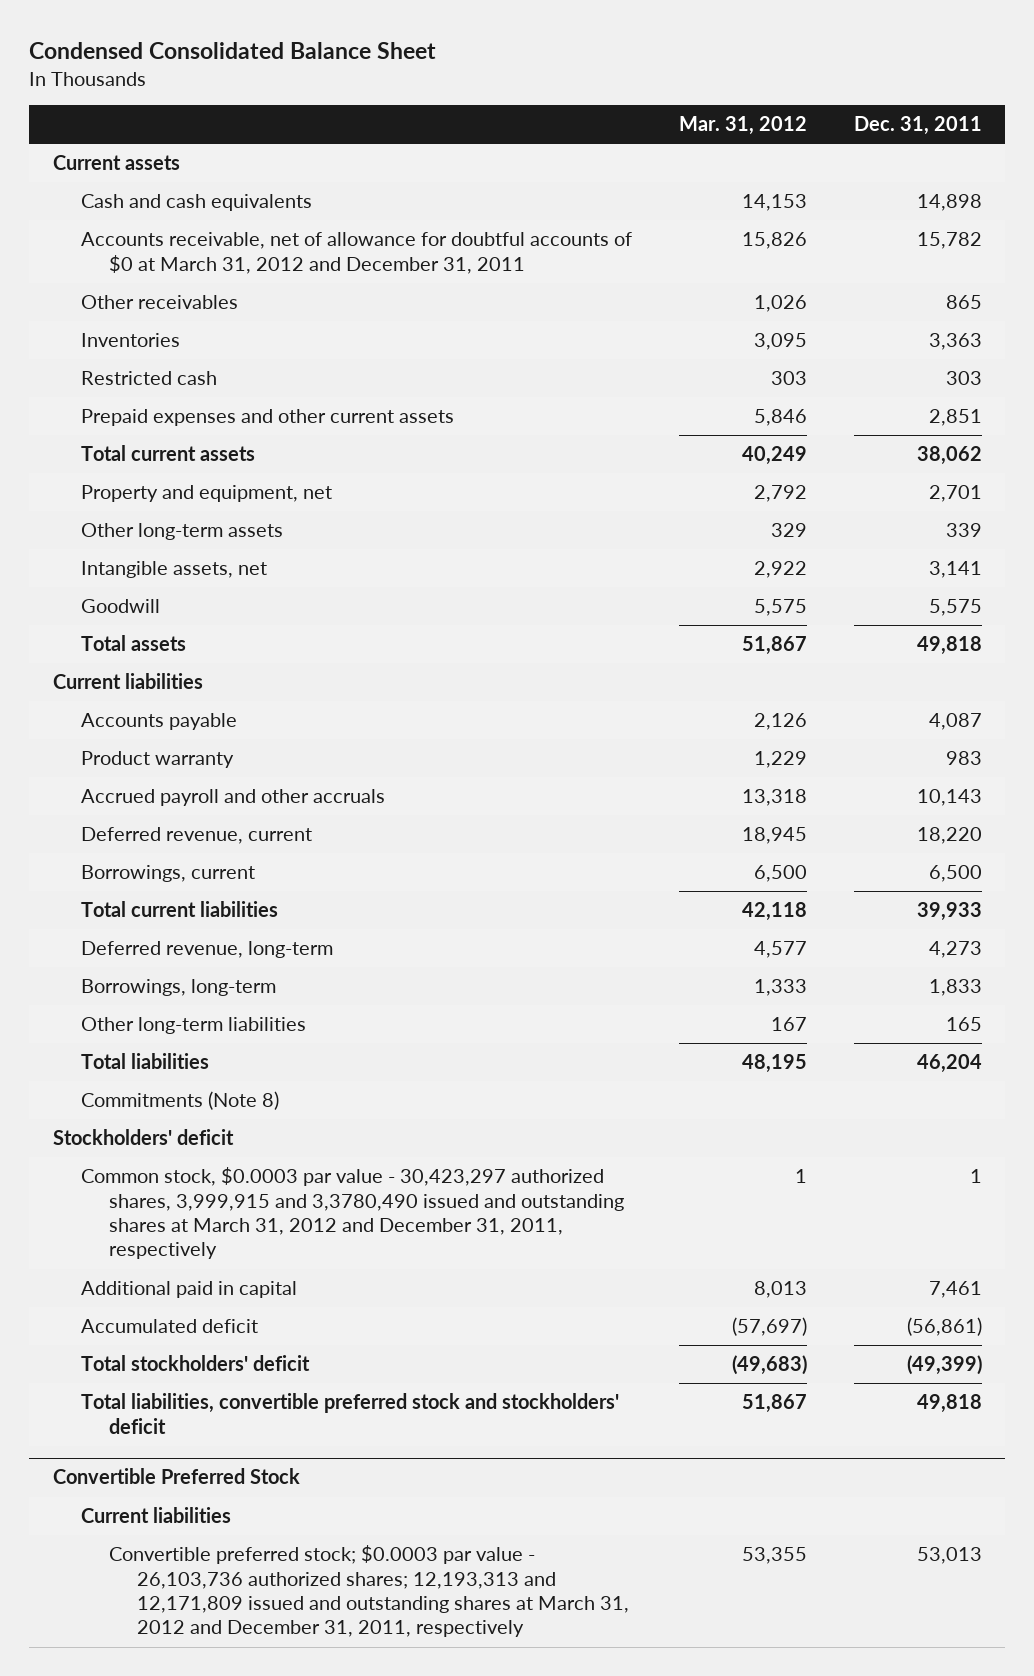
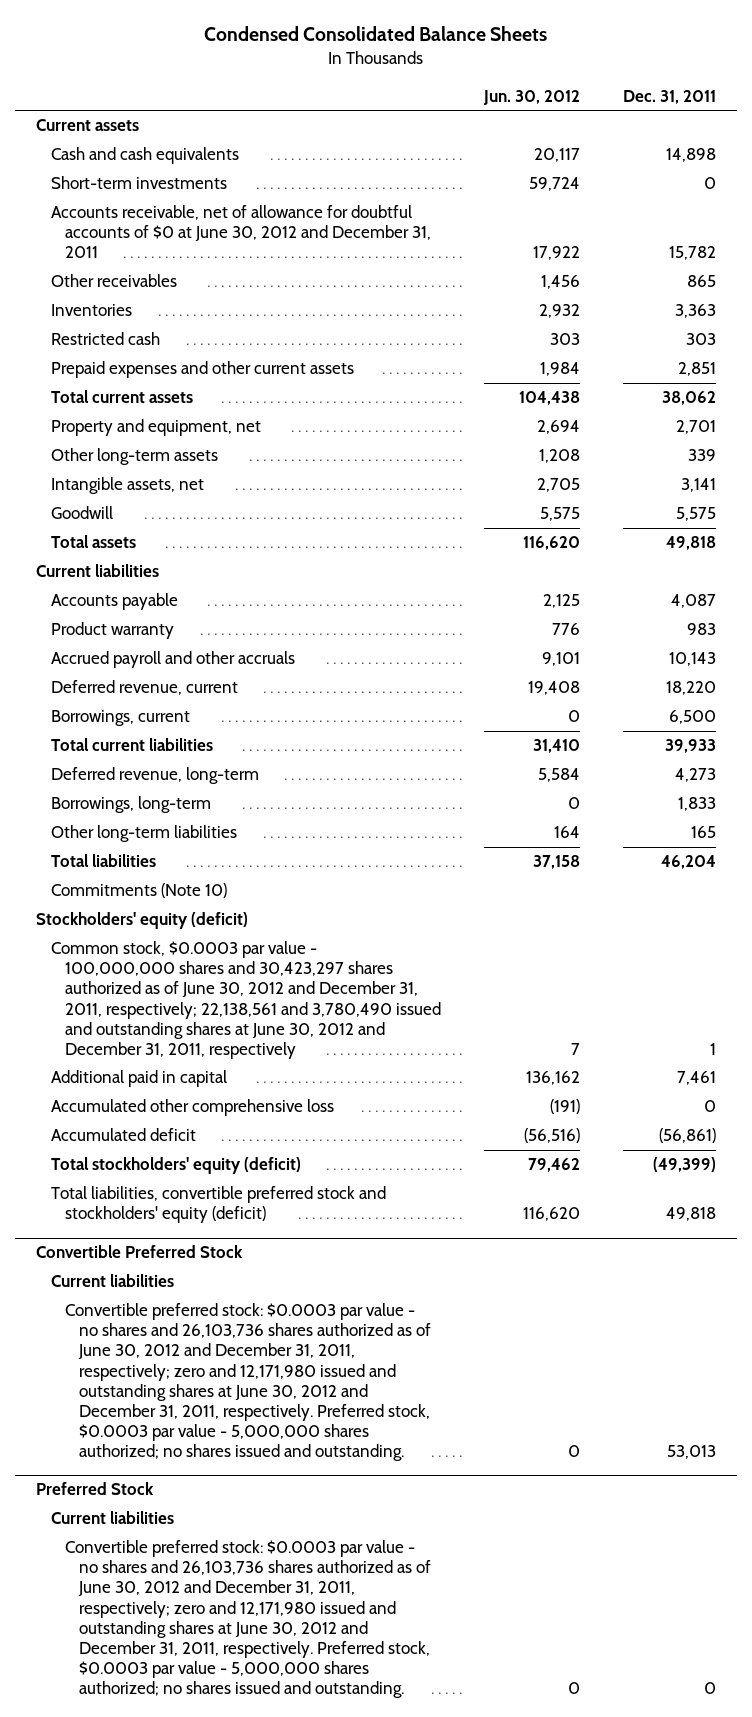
- Condensed Consolidated Balance Sheet
+ Condensed Consolidated Balance Sheets
- | Mar. 31, 2012 | Dec. 31, 2011
+ | Jun. 30, 2012 | Dec. 31, 2011
- Accounts receivable, net of allowance for doubtful accounts of $0 at March 31, 2012 and December 31, 2011 | 15,826 | 15,782
+ Short-term investments | 59,724 | 0
+ Accounts receivable, net of allowance for doubtful accounts of $0 at June 30, 2012 and December 31, 2011 | 17,922 | 15,782
- Commitments (Note 8)
- Stockholders' deficit
- Common stock, $0.0003 par value - 30,423,297 authorized shares, 3,999,915 and 3,3780,490 issued and outstanding shares at March 31, 2012 and December 31, 2011, respectively | 1 | 1
+ Commitments (Note 10)
+ Stockholders' equity (deficit)
+ Common stock, $0.0003 par value - 100,000,000 shares and 30,423,297 shares authorized as of June 30, 2012 and December 31, 2011, respectively; 22,138,561 and 3,780,490 issued and outstanding shares at June 30, 2012 and December 31, 2011, respectively | 7 | 1
+ Accumulated other comprehensive loss | (191) | 0
- Total stockholders' deficit | (49,683) | (49,399)
- Total liabilities, convertible preferred stock and stockholders' deficit | 51,867 | 49,818
+ Total stockholders' equity (deficit) | 79,462 | (49,399)
+ Total liabilities, convertible preferred stock and stockholders' equity (deficit) | 116,620 | 49,818
@ Convertible Preferred Stock
- Convertible preferred stock; $0.0003 par value - 26,103,736 authorized shares; 12,193,313 and 12,171,809 issued and outstanding shares at March 31, 2012 and December 31, 2011, respectively | 53,355 | 53,013
+ Convertible preferred stock: $0.0003 par value - no shares and 26,103,736 shares authorized as of June 30, 2012 and December 31, 2011, respectively; zero and 12,171,980 issued and outstanding shares at June 30, 2012 and December 31, 2011, respectively. Preferred stock, $0.0003 par value - 5,000,000 shares authorized; no shares issued and outstanding. | 0 | 53,013
+ Preferred Stock
+ Current liabilities
+ Convertible preferred stock: $0.0003 par value - no shares and 26,103,736 shares authorized as of June 30, 2012 and December 31, 2011, respectively; zero and 12,171,980 issued and outstanding shares at June 30, 2012 and December 31, 2011, respectively. Preferred stock, $0.0003 par value - 5,000,000 shares authorized; no shares issued and outstanding. | 0 | 0

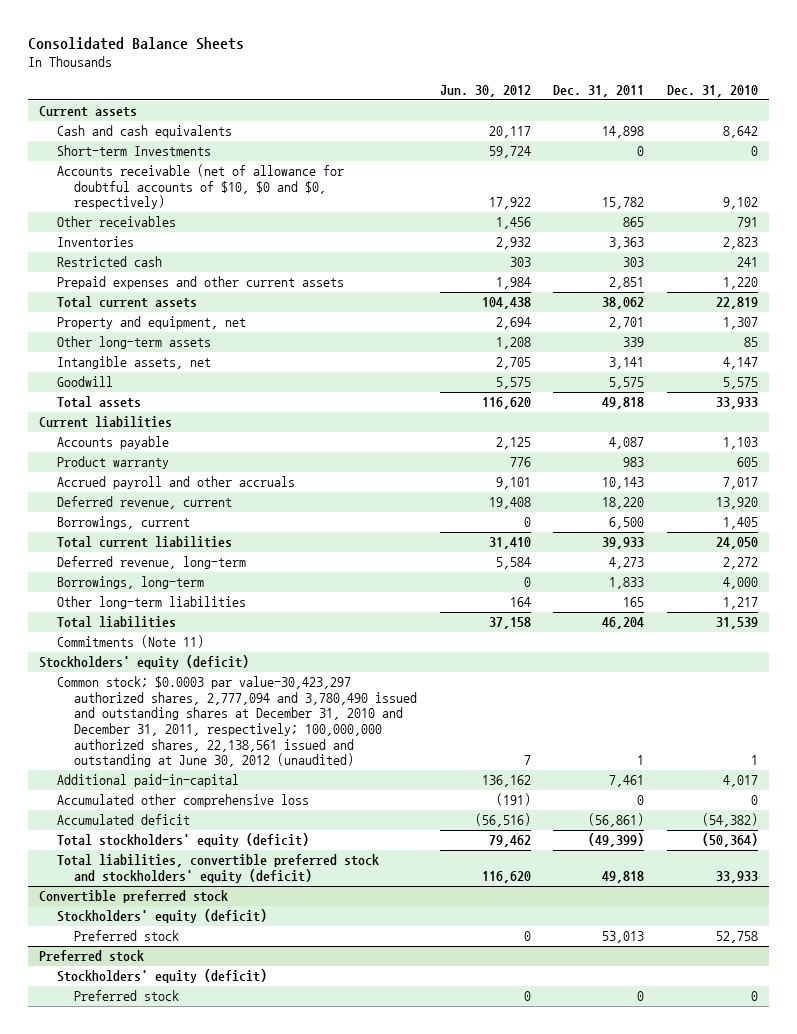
- Condensed Consolidated Balance Sheets
+ Consolidated Balance Sheets
- | Jun. 30, 2012 | Dec. 31, 2011
+ | Jun. 30, 2012 | Dec. 31, 2011 | Dec. 31, 2010
- Short-term investments | 59,724 | 0
- Accounts receivable, net of allowance for doubtful accounts of $0 at June 30, 2012 and December 31, 2011 | 17,922 | 15,782
+ Short-term Investments | 59,724 | 0 | 0
+ Accounts receivable (net of allowance for doubtful accounts of $10, $0 and $0, respectively) | 17,922 | 15,782 | 9,102
- Commitments (Note 10)
+ Commitments (Note 11)
- Common stock, $0.0003 par value - 100,000,000 shares and 30,423,297 shares authorized as of June 30, 2012 and December 31, 2011, respectively; 22,138,561 and 3,780,490 issued and outstanding shares at June 30, 2012 and December 31, 2011, respectively | 7 | 1
- Additional paid in capital | 136,162 | 7,461
+ Common stock; $0.0003 par value-30,423,297 authorized shares, 2,777,094 and 3,780,490 issued and outstanding shares at December 31, 2010 and December 31, 2011, respectively; 100,000,000 authorized shares, 22,138,561 issued and outstanding at June 30, 2012 (unaudited) | 7 | 1 | 1
+ Additional paid-in-capital | 136,162 | 7,461 | 4,017
- Convertible Preferred Stock
- Current liabilities
- Convertible preferred stock: $0.0003 par value - no shares and 26,103,736 shares authorized as of June 30, 2012 and December 31, 2011, respectively; zero and 12,171,980 issued and outstanding shares at June 30, 2012 and December 31, 2011, respectively. Preferred stock, $0.0003 par value - 5,000,000 shares authorized; no shares issued and outstanding. | 0 | 53,013
- Preferred Stock
- Current liabilities
- Convertible preferred stock: $0.0003 par value - no shares and 26,103,736 shares authorized as of June 30, 2012 and December 31, 2011, respectively; zero and 12,171,980 issued and outstanding shares at June 30, 2012 and December 31, 2011, respectively. Preferred stock, $0.0003 par value - 5,000,000 shares authorized; no shares issued and outstanding. | 0 | 0
+ Convertible preferred stock
+ Stockholders' equity (deficit)
+ Preferred stock | 0 | 53,013 | 52,758
+ Preferred stock
+ Stockholders' equity (deficit)
+ Preferred stock | 0 | 0 | 0

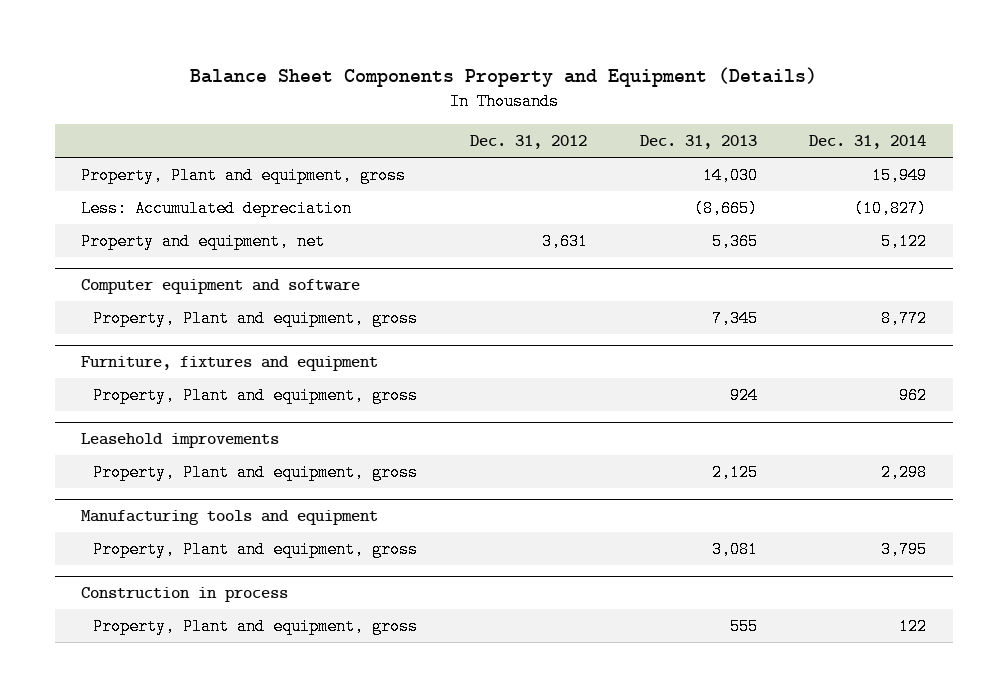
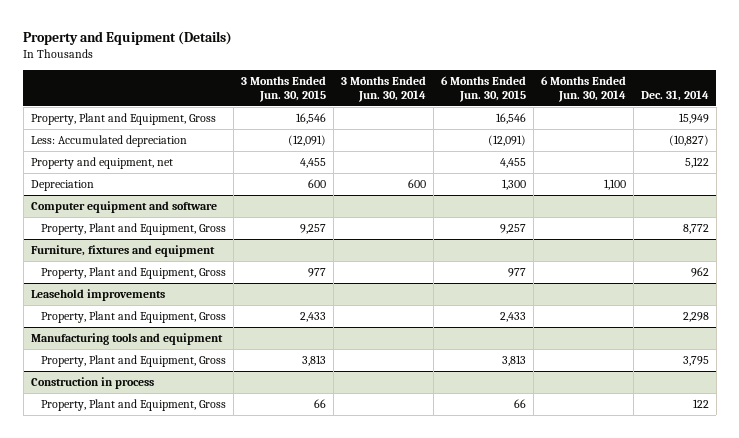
- Balance Sheet Components Property and Equipment (Details)
+ Property and Equipment (Details)
- | Dec. 31, 2012 | Dec. 31, 2013 | Dec. 31, 2014
+ | 3 Months Ended Jun. 30, 2015 | 3 Months Ended Jun. 30, 2014 | 6 Months Ended Jun. 30, 2015 | 6 Months Ended Jun. 30, 2014 | Dec. 31, 2014
- Property, Plant and equipment, gross | | 14,030 | 15,949
+ Property, Plant and Equipment, Gross | 16,546 | | 16,546 | | 15,949
+ Depreciation | 600 | 600 | 1,300 | 1,100 |
@ Computer equipment and software
- Property, Plant and equipment, gross | | 7,345 | 8,772
+ Property, Plant and Equipment, Gross | 9,257 | | 9,257 | | 8,772
@ Furniture, fixtures and equipment
- Property, Plant and equipment, gross | | 924 | 962
+ Property, Plant and Equipment, Gross | 977 | | 977 | | 962
@ Leasehold improvements
- Property, Plant and equipment, gross | | 2,125 | 2,298
+ Property, Plant and Equipment, Gross | 2,433 | | 2,433 | | 2,298
@ Manufacturing tools and equipment
- Property, Plant and equipment, gross | | 3,081 | 3,795
+ Property, Plant and Equipment, Gross | 3,813 | | 3,813 | | 3,795
@ Construction in process
- Property, Plant and equipment, gross | | 555 | 122
+ Property, Plant and Equipment, Gross | 66 | | 66 | | 122

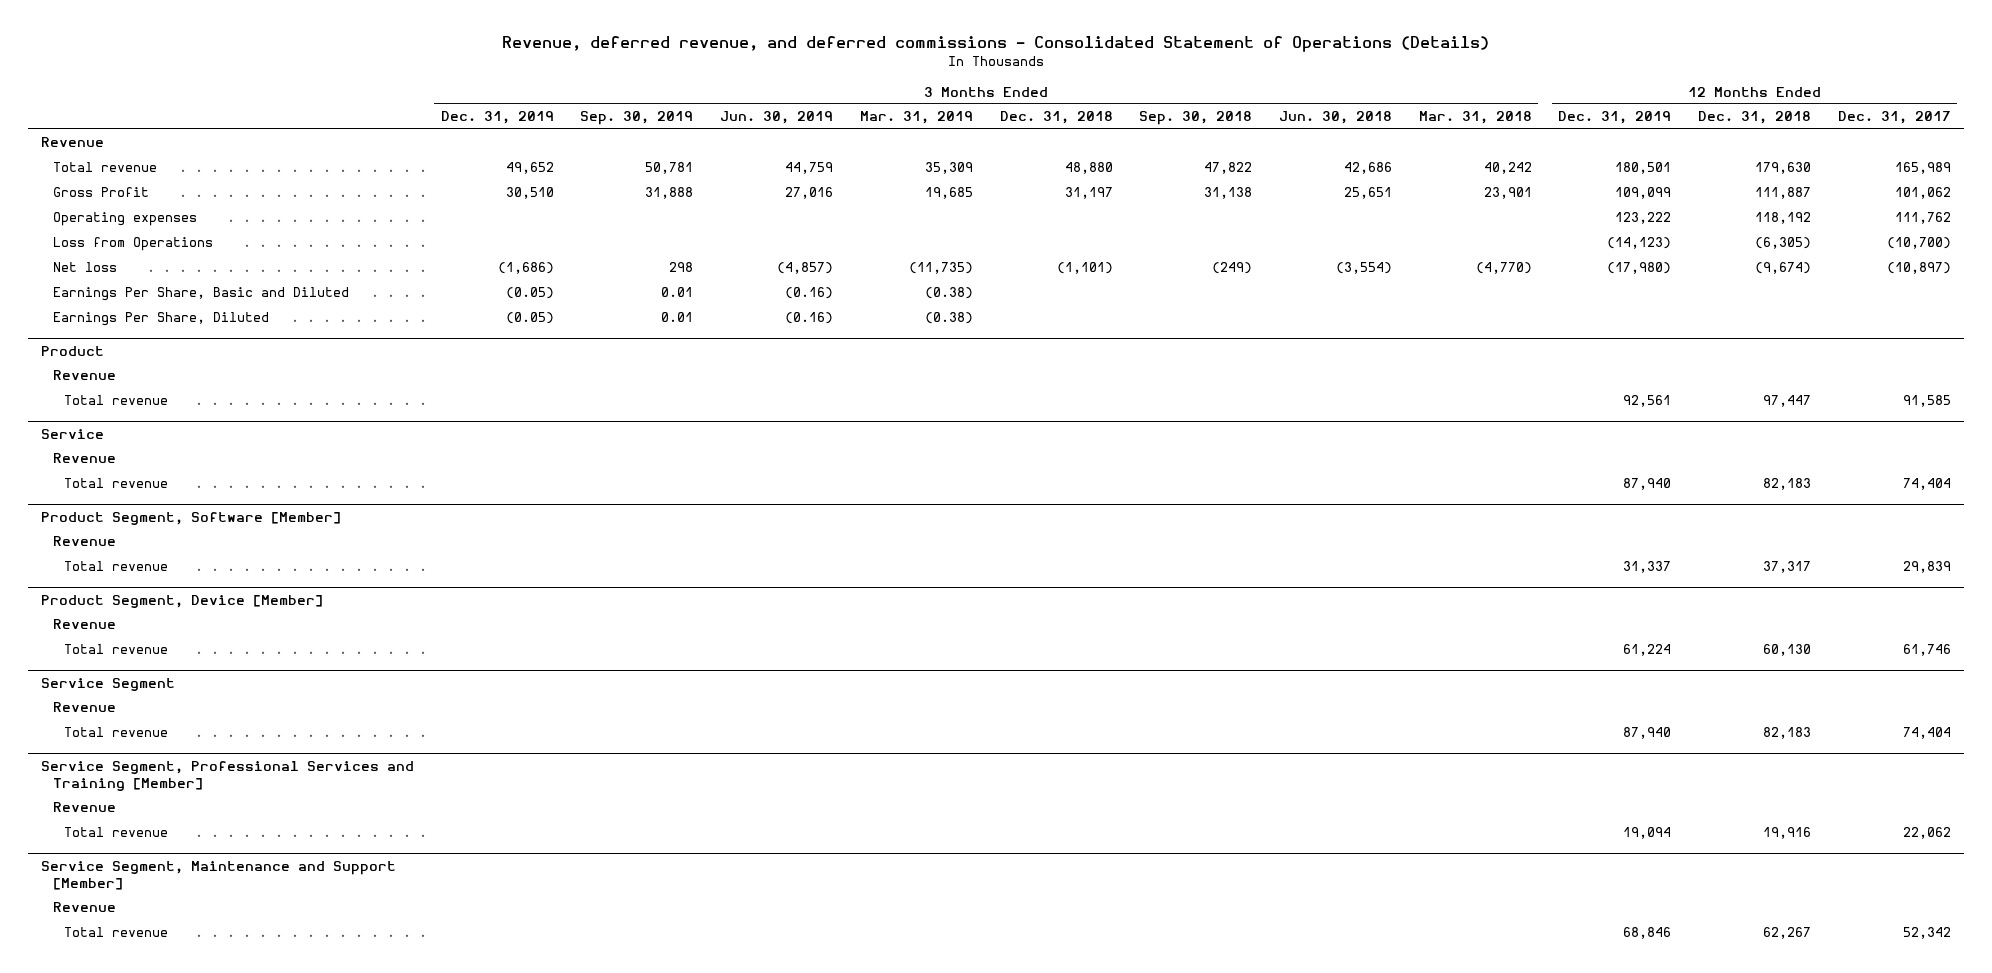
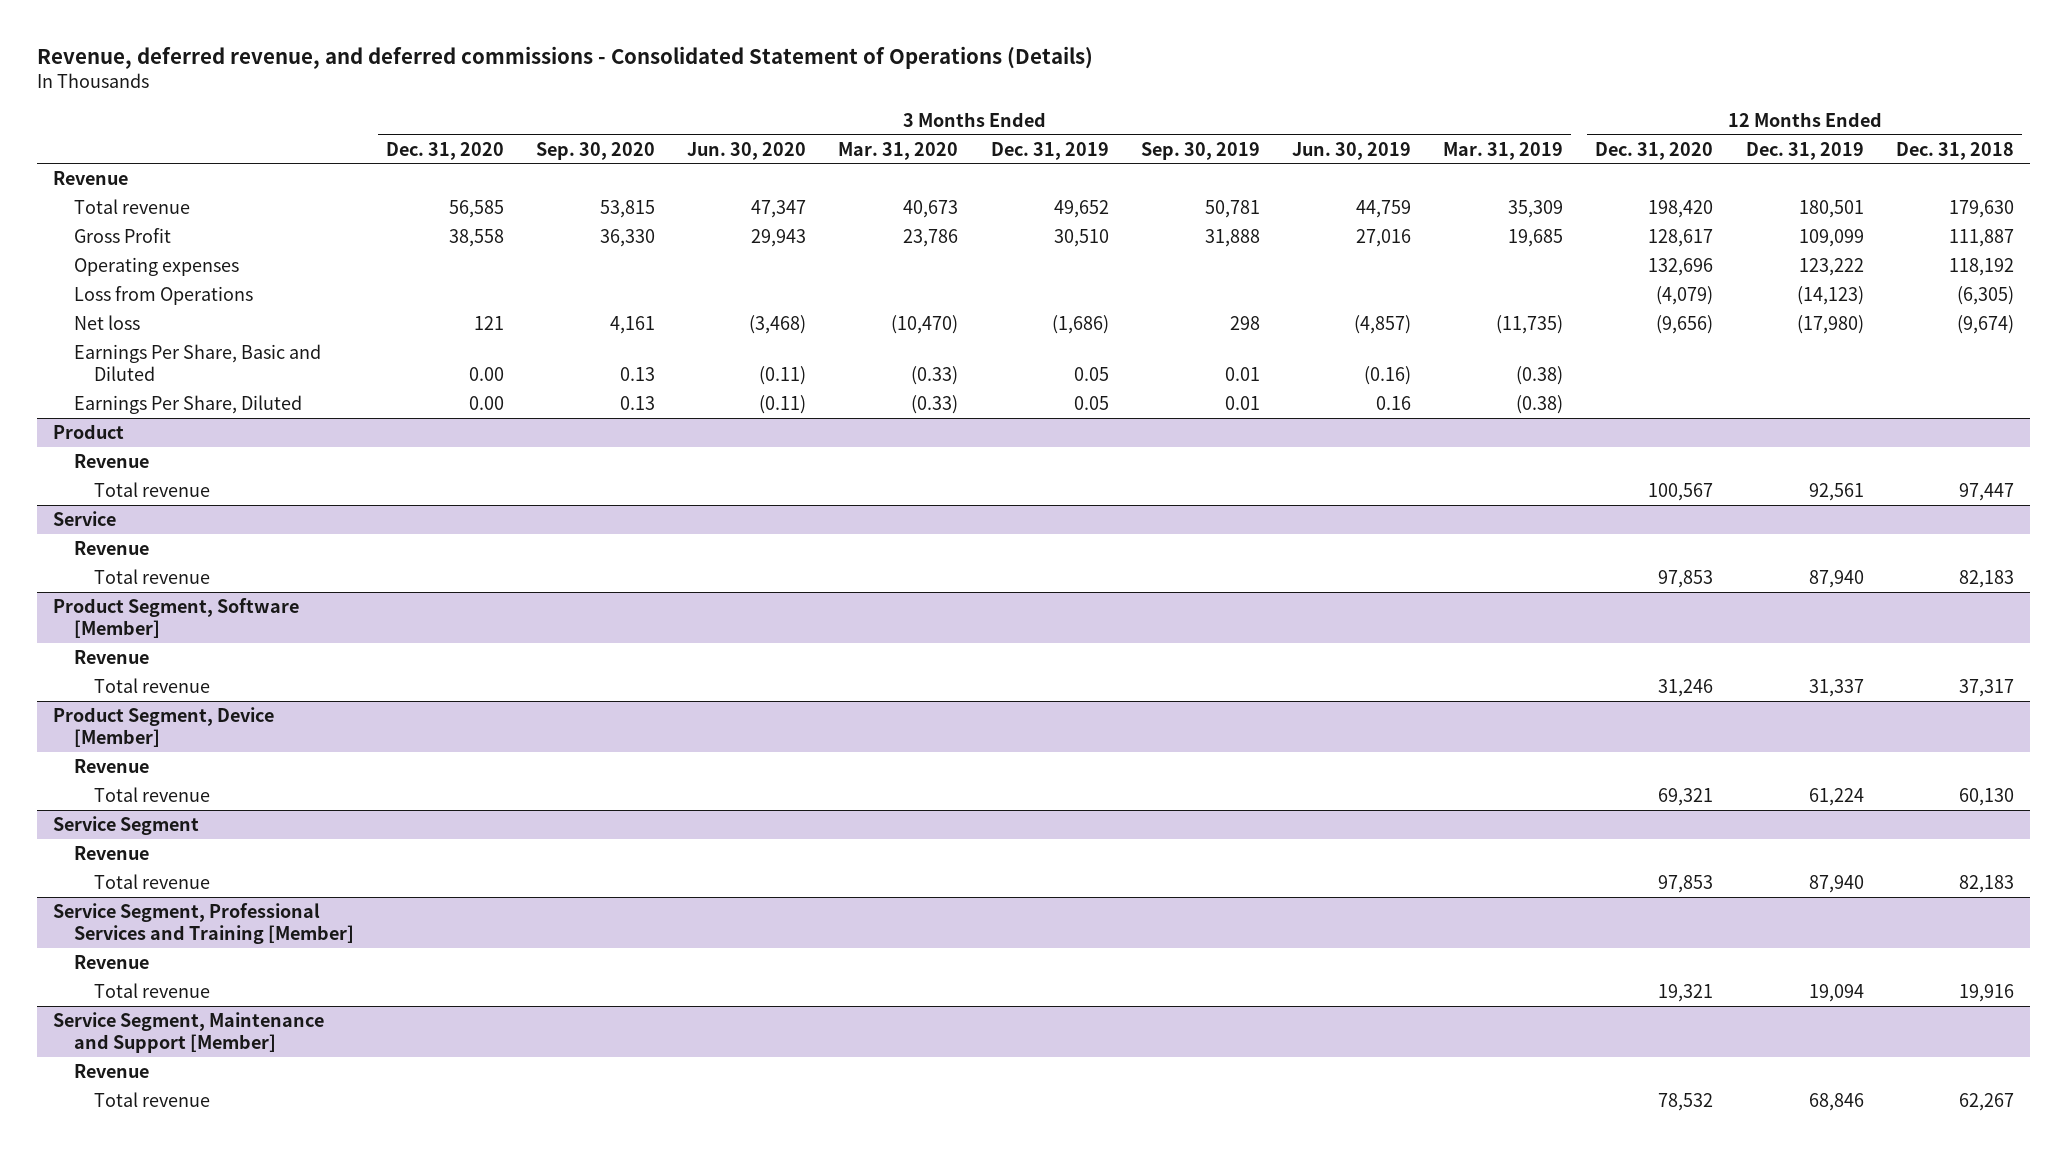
- | 3 Months Ended Dec. 31, 2019 | 3 Months Ended Sep. 30, 2019 | 3 Months Ended Jun. 30, 2019 | 3 Months Ended Mar. 31, 2019 | 3 Months Ended Dec. 31, 2018 | 3 Months Ended Sep. 30, 2018 | 3 Months Ended Jun. 30, 2018 | 3 Months Ended Mar. 31, 2018 | 12 Months Ended Dec. 31, 2019 | 12 Months Ended Dec. 31, 2018 | 12 Months Ended Dec. 31, 2017
+ | 3 Months Ended Dec. 31, 2020 | 3 Months Ended Sep. 30, 2020 | 3 Months Ended Jun. 30, 2020 | 3 Months Ended Mar. 31, 2020 | 3 Months Ended Dec. 31, 2019 | 3 Months Ended Sep. 30, 2019 | 3 Months Ended Jun. 30, 2019 | 3 Months Ended Mar. 31, 2019 | 12 Months Ended Dec. 31, 2020 | 12 Months Ended Dec. 31, 2019 | 12 Months Ended Dec. 31, 2018
- Earnings Per Share, Basic and Diluted | (0.05) | 0.01 | (0.16) | (0.38) | | | | | | |
- Earnings Per Share, Diluted | (0.05) | 0.01 | (0.16) | (0.38) | | | | | | |
+ Earnings Per Share, Basic and Diluted | 0.00 | 0.13 | (0.11) | (0.33) | 0.05 | 0.01 | (0.16) | (0.38) | | |
+ Earnings Per Share, Diluted | 0.00 | 0.13 | (0.11) | (0.33) | 0.05 | 0.01 | 0.16 | (0.38) | | |

